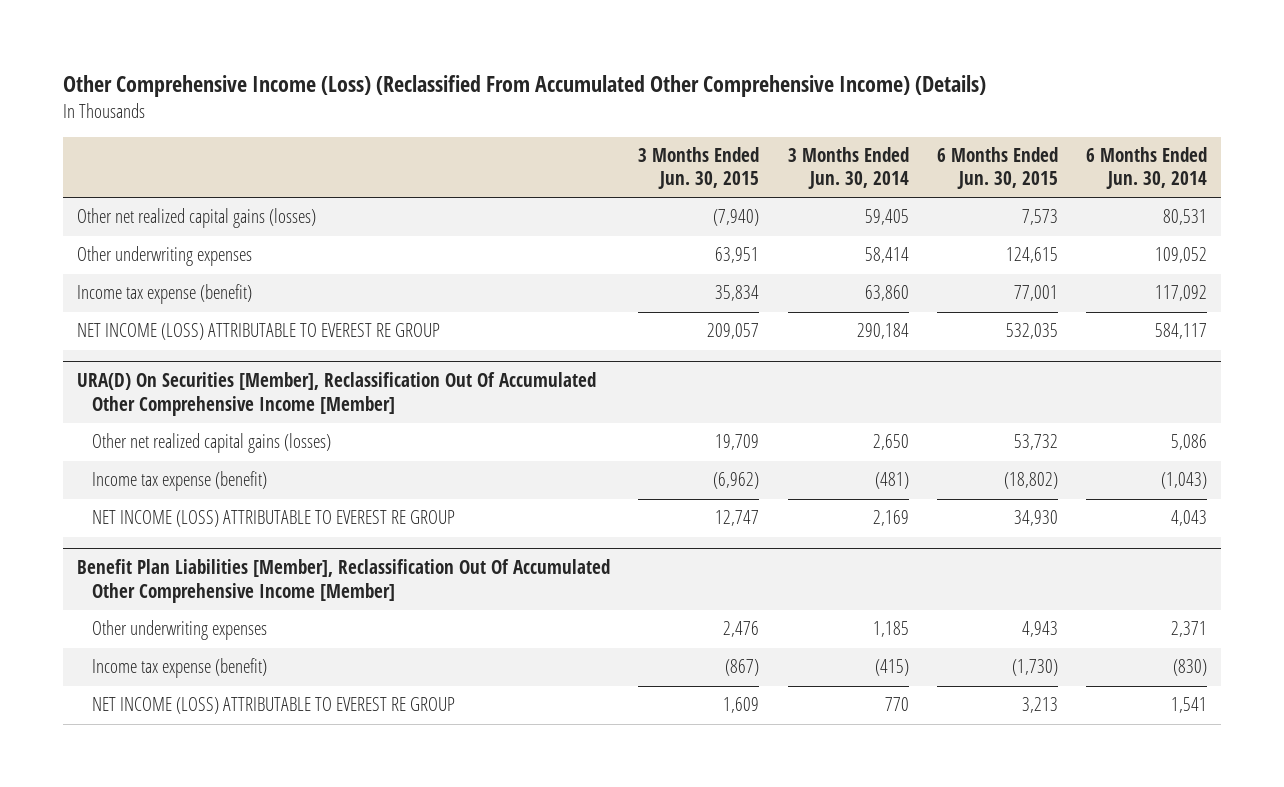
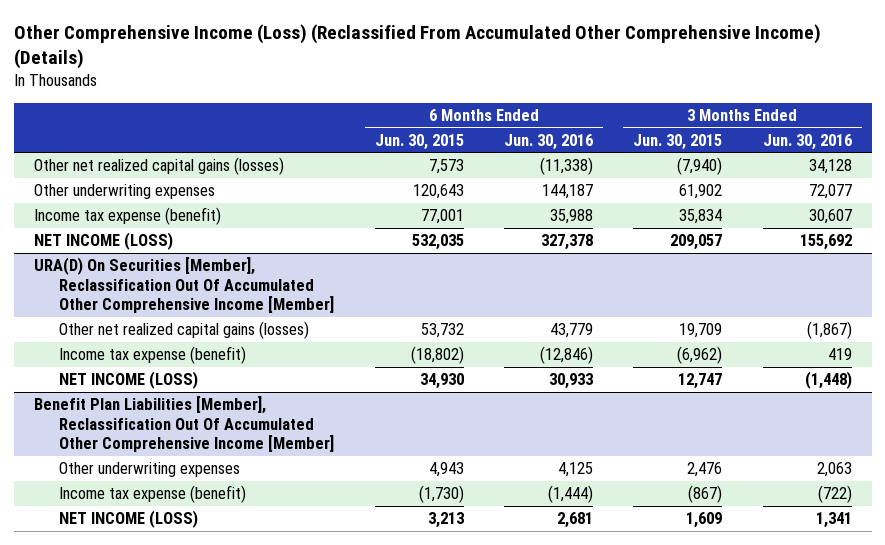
- | 3 Months Ended Jun. 30, 2015 | 3 Months Ended Jun. 30, 2014 | 6 Months Ended Jun. 30, 2015 | 6 Months Ended Jun. 30, 2014
+ | 6 Months Ended Jun. 30, 2015 | 6 Months Ended Jun. 30, 2016 | 3 Months Ended Jun. 30, 2015 | 3 Months Ended Jun. 30, 2016
- Other underwriting expenses | 63,951 | 58,414 | 124,615 | 109,052
+ Other underwriting expenses | 120,643 | 144,187 | 61,902 | 72,077
- NET INCOME (LOSS) ATTRIBUTABLE TO EVEREST RE GROUP | 209,057 | 290,184 | 532,035 | 584,117
+ NET INCOME (LOSS) | 532,035 | 327,378 | 209,057 | 155,692
@ URA(D) On Securities [Member], Reclassification Out Of Accumulated Other Comprehensive Income [Member]
- NET INCOME (LOSS) ATTRIBUTABLE TO EVEREST RE GROUP | 12,747 | 2,169 | 34,930 | 4,043
+ NET INCOME (LOSS) | 34,930 | 30,933 | 12,747 | (1,448)
@ Benefit Plan Liabilities [Member], Reclassification Out Of Accumulated Other Comprehensive Income [Member]
- NET INCOME (LOSS) ATTRIBUTABLE TO EVEREST RE GROUP | 1,609 | 770 | 3,213 | 1,541
+ NET INCOME (LOSS) | 3,213 | 2,681 | 1,609 | 1,341

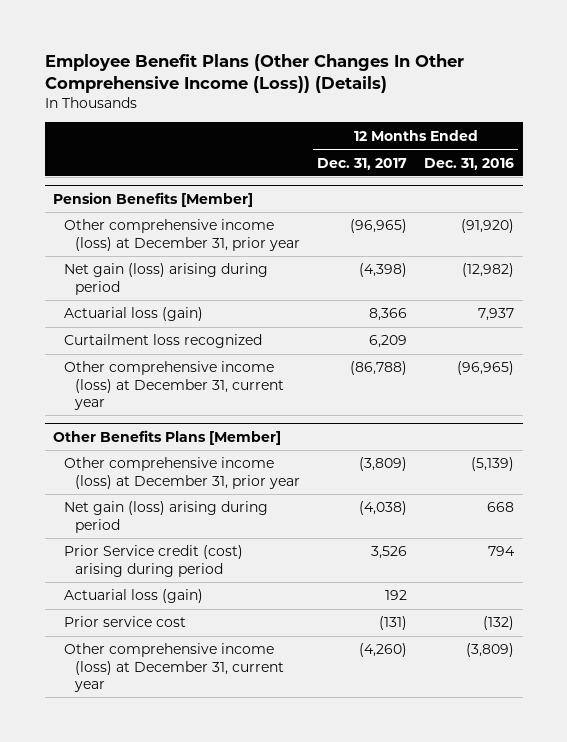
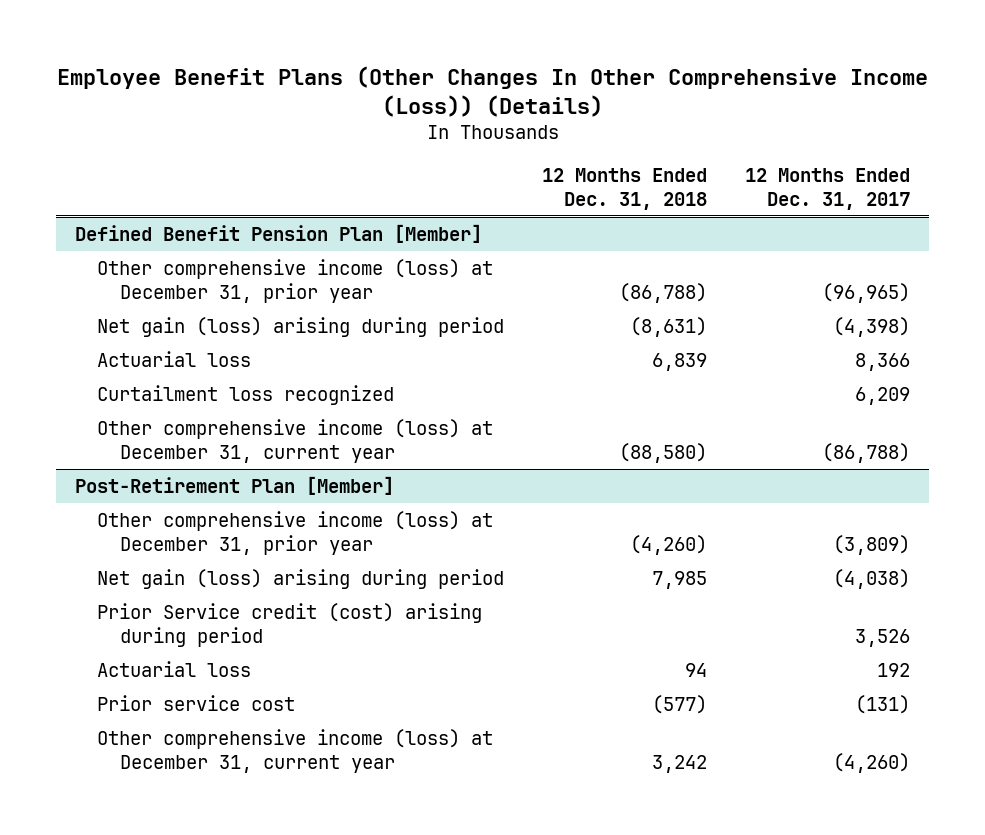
- | 12 Months Ended Dec. 31, 2017 | 12 Months Ended Dec. 31, 2016
+ | 12 Months Ended Dec. 31, 2018 | 12 Months Ended Dec. 31, 2017
- Pension Benefits [Member]
+ Defined Benefit Pension Plan [Member]
- Actuarial loss (gain) | 8,366 | 7,937
+ Actuarial loss | 6,839 | 8,366
- Other Benefits Plans [Member]
+ Post-Retirement Plan [Member]
- Actuarial loss (gain) | 192 |
+ Actuarial loss | 94 | 192

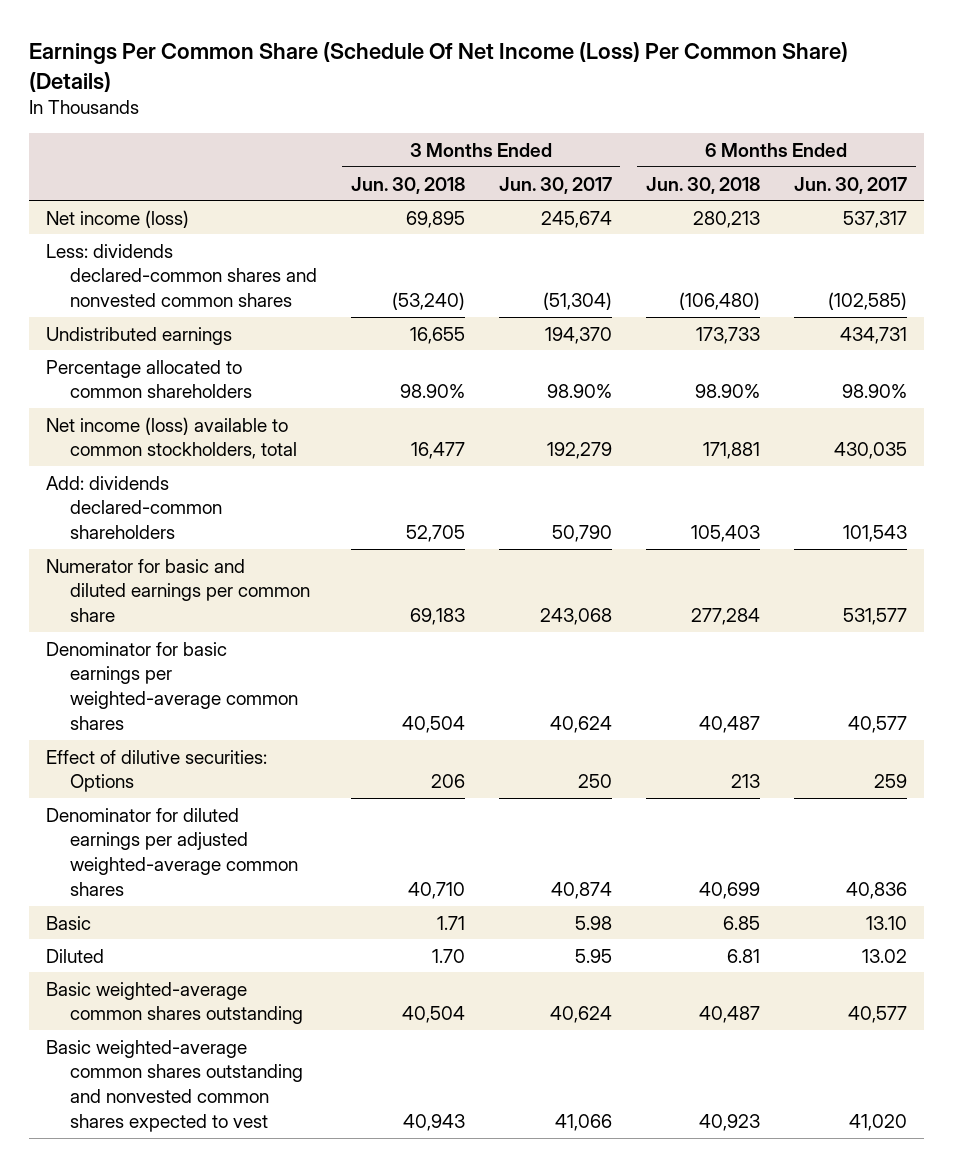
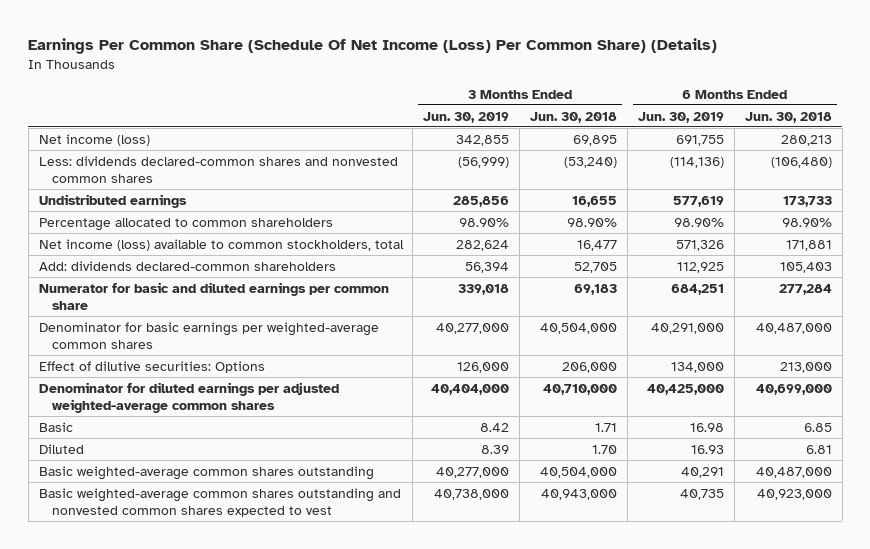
- | 3 Months Ended Jun. 30, 2018 | 3 Months Ended Jun. 30, 2017 | 6 Months Ended Jun. 30, 2018 | 6 Months Ended Jun. 30, 2017
+ | 3 Months Ended Jun. 30, 2019 | 3 Months Ended Jun. 30, 2018 | 6 Months Ended Jun. 30, 2019 | 6 Months Ended Jun. 30, 2018
- Denominator for basic earnings per weighted-average common shares | 40,504 | 40,624 | 40,487 | 40,577
- Effect of dilutive securities: Options | 206 | 250 | 213 | 259
- Denominator for diluted earnings per adjusted weighted-average common shares | 40,710 | 40,874 | 40,699 | 40,836
+ Denominator for basic earnings per weighted-average common shares | 40,277,000 | 40,504,000 | 40,291,000 | 40,487,000
+ Effect of dilutive securities: Options | 126,000 | 206,000 | 134,000 | 213,000
+ Denominator for diluted earnings per adjusted weighted-average common shares | 40,404,000 | 40,710,000 | 40,425,000 | 40,699,000
- Basic weighted-average common shares outstanding | 40,504 | 40,624 | 40,487 | 40,577
- Basic weighted-average common shares outstanding and nonvested common shares expected to vest | 40,943 | 41,066 | 40,923 | 41,020
+ Basic weighted-average common shares outstanding | 40,277,000 | 40,504,000 | 40,291 | 40,487,000
+ Basic weighted-average common shares outstanding and nonvested common shares expected to vest | 40,738,000 | 40,943,000 | 40,735 | 40,923,000

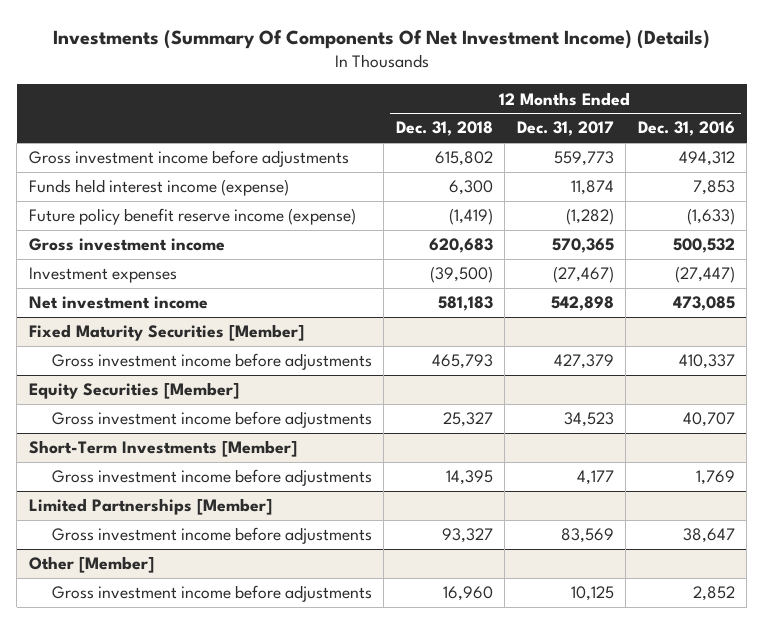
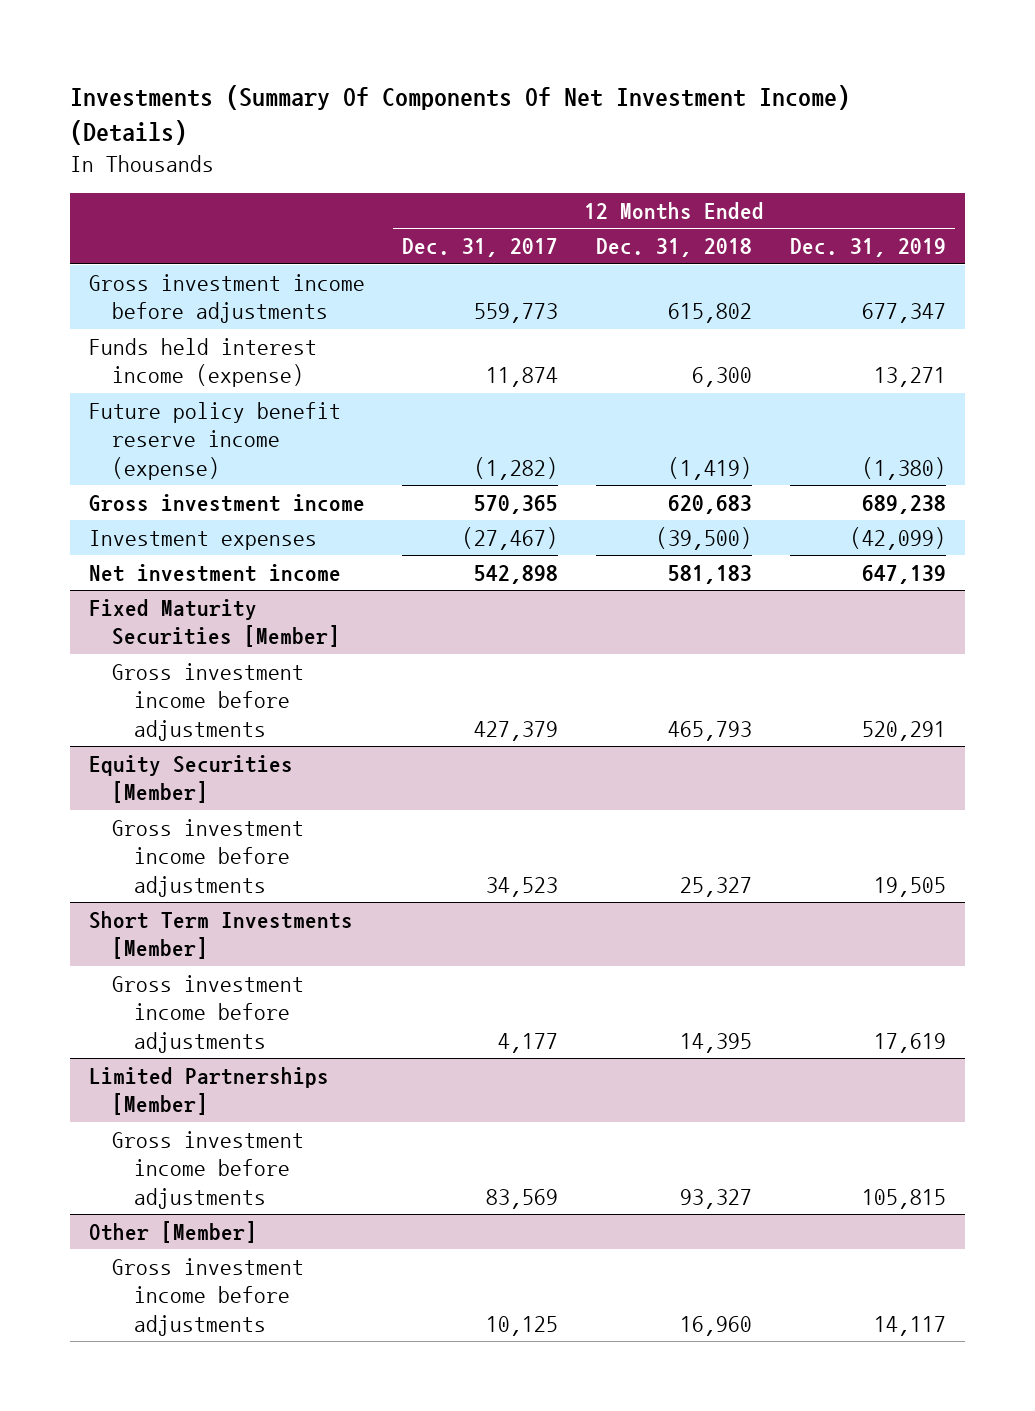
- | 12 Months Ended Dec. 31, 2018 | 12 Months Ended Dec. 31, 2017 | 12 Months Ended Dec. 31, 2016
+ | 12 Months Ended Dec. 31, 2017 | 12 Months Ended Dec. 31, 2018 | 12 Months Ended Dec. 31, 2019
- Short-Term Investments [Member]
+ Short Term Investments [Member]

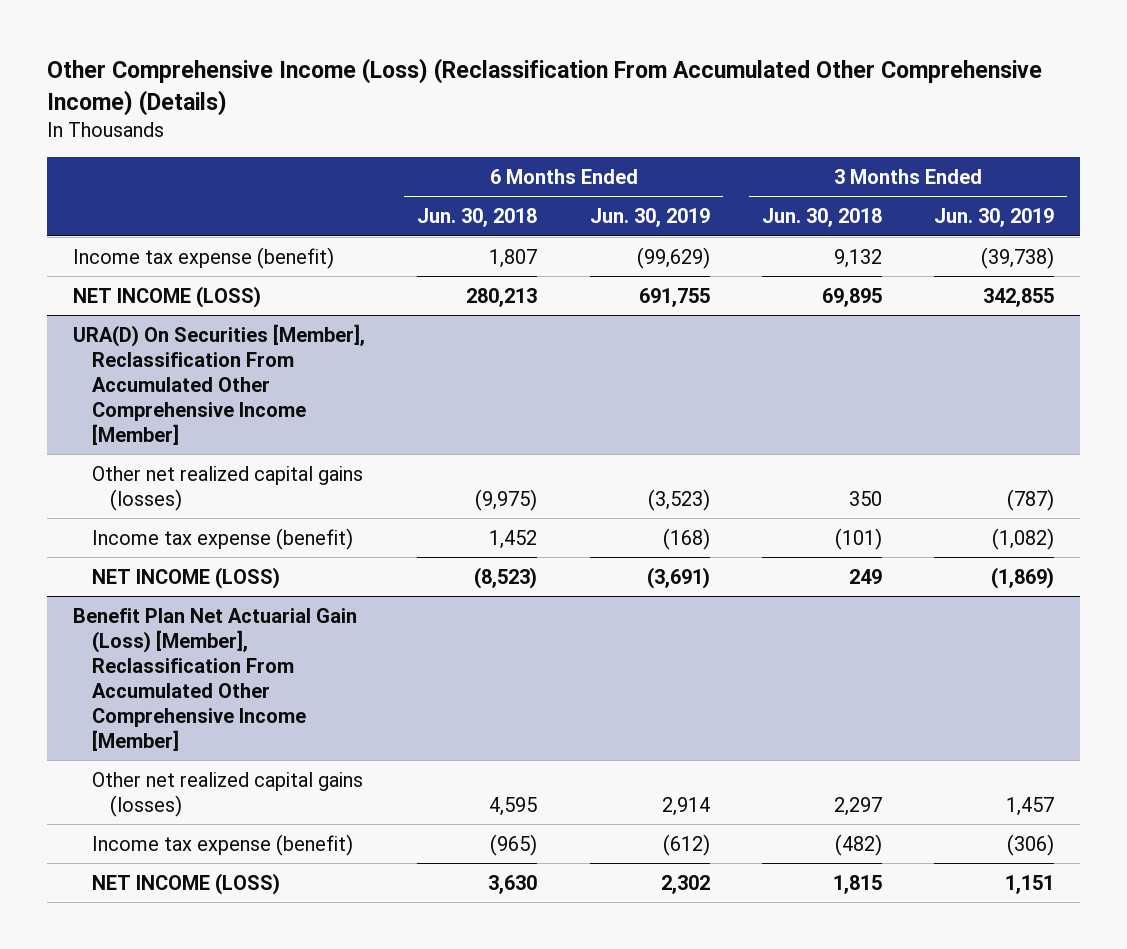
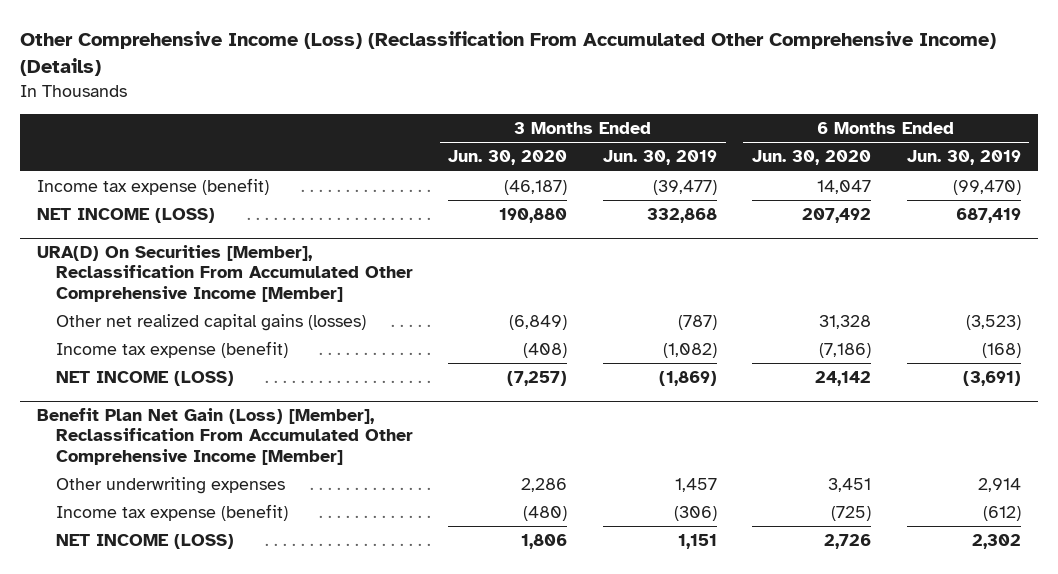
- | 6 Months Ended Jun. 30, 2018 | 6 Months Ended Jun. 30, 2019 | 3 Months Ended Jun. 30, 2018 | 3 Months Ended Jun. 30, 2019
+ | 3 Months Ended Jun. 30, 2020 | 3 Months Ended Jun. 30, 2019 | 6 Months Ended Jun. 30, 2020 | 6 Months Ended Jun. 30, 2019
- Income tax expense (benefit) | 1,807 | (99,629) | 9,132 | (39,738)
- NET INCOME (LOSS) | 280,213 | 691,755 | 69,895 | 342,855
+ Income tax expense (benefit) | (46,187) | (39,477) | 14,047 | (99,470)
+ NET INCOME (LOSS) | 190,880 | 332,868 | 207,492 | 687,419
- Benefit Plan Net Actuarial Gain (Loss) [Member], Reclassification From Accumulated Other Comprehensive Income [Member]
- Other net realized capital gains (losses) | 4,595 | 2,914 | 2,297 | 1,457
+ Benefit Plan Net Gain (Loss) [Member], Reclassification From Accumulated Other Comprehensive Income [Member]
+ Other underwriting expenses | 2,286 | 1,457 | 3,451 | 2,914

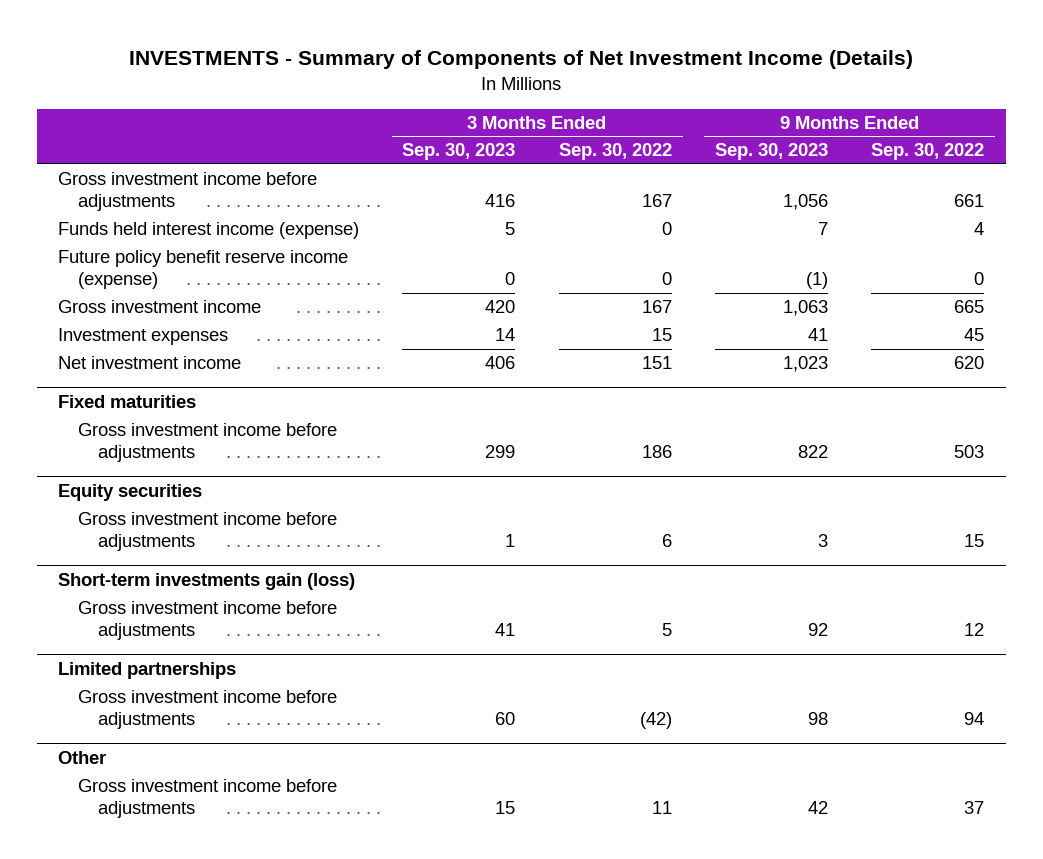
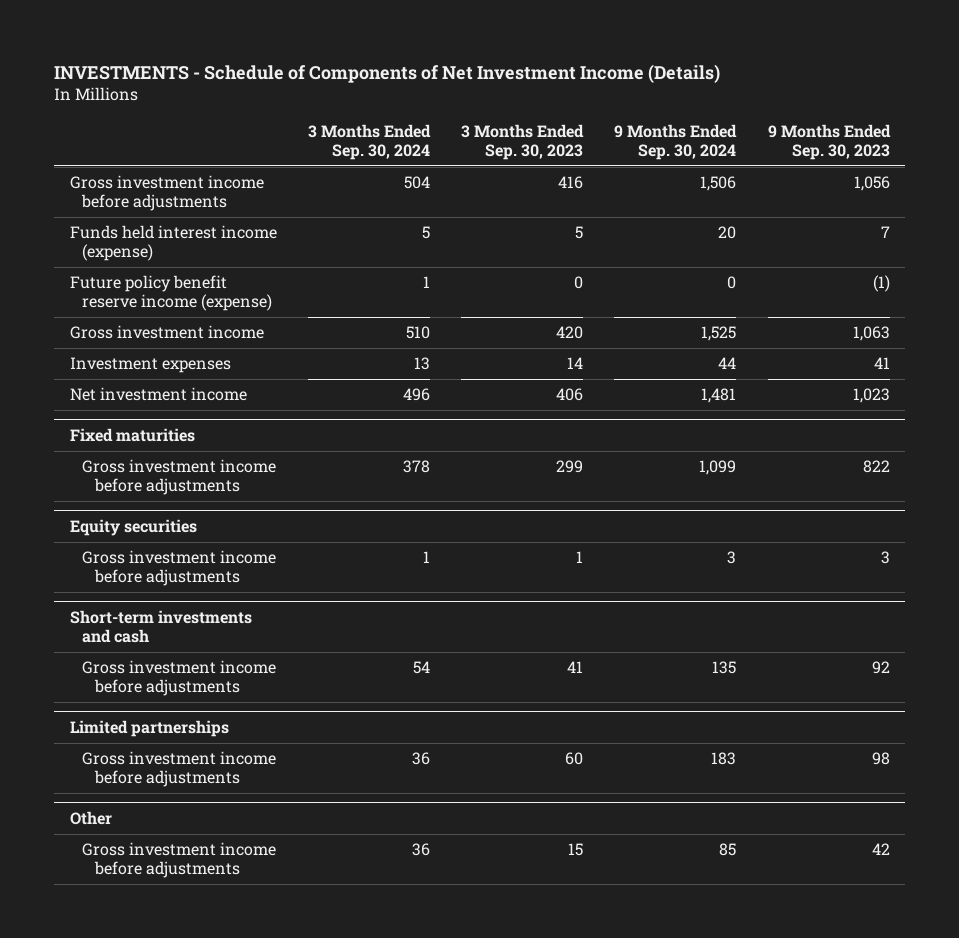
- INVESTMENTS - Summary of Components of Net Investment Income (Details)
+ INVESTMENTS - Schedule of Components of Net Investment Income (Details)
- | 3 Months Ended Sep. 30, 2023 | 3 Months Ended Sep. 30, 2022 | 9 Months Ended Sep. 30, 2023 | 9 Months Ended Sep. 30, 2022
+ | 3 Months Ended Sep. 30, 2024 | 3 Months Ended Sep. 30, 2023 | 9 Months Ended Sep. 30, 2024 | 9 Months Ended Sep. 30, 2023
- Short-term investments gain (loss)
+ Short-term investments and cash

